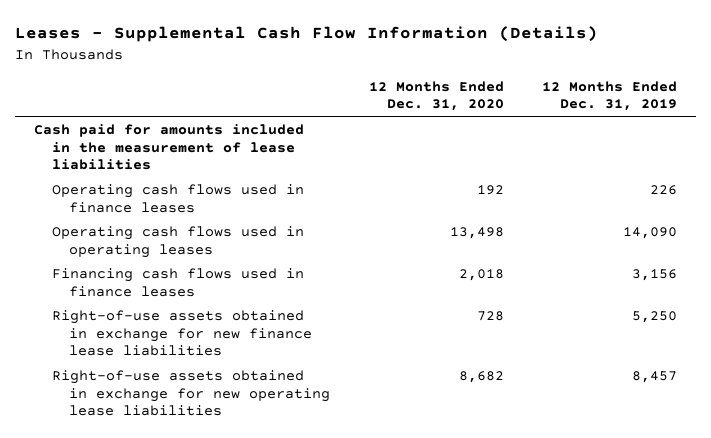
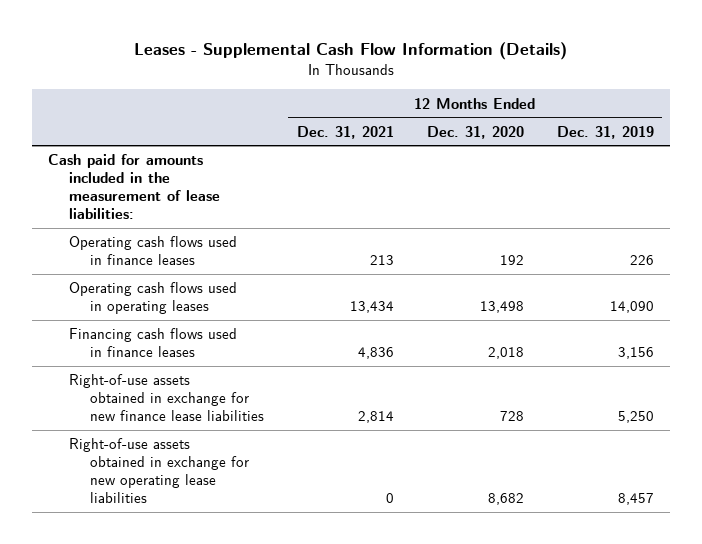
- | 12 Months Ended Dec. 31, 2020 | 12 Months Ended Dec. 31, 2019
+ | 12 Months Ended Dec. 31, 2021 | 12 Months Ended Dec. 31, 2020 | 12 Months Ended Dec. 31, 2019
- Cash paid for amounts included in the measurement of lease liabilities
+ Cash paid for amounts included in the measurement of lease liabilities:

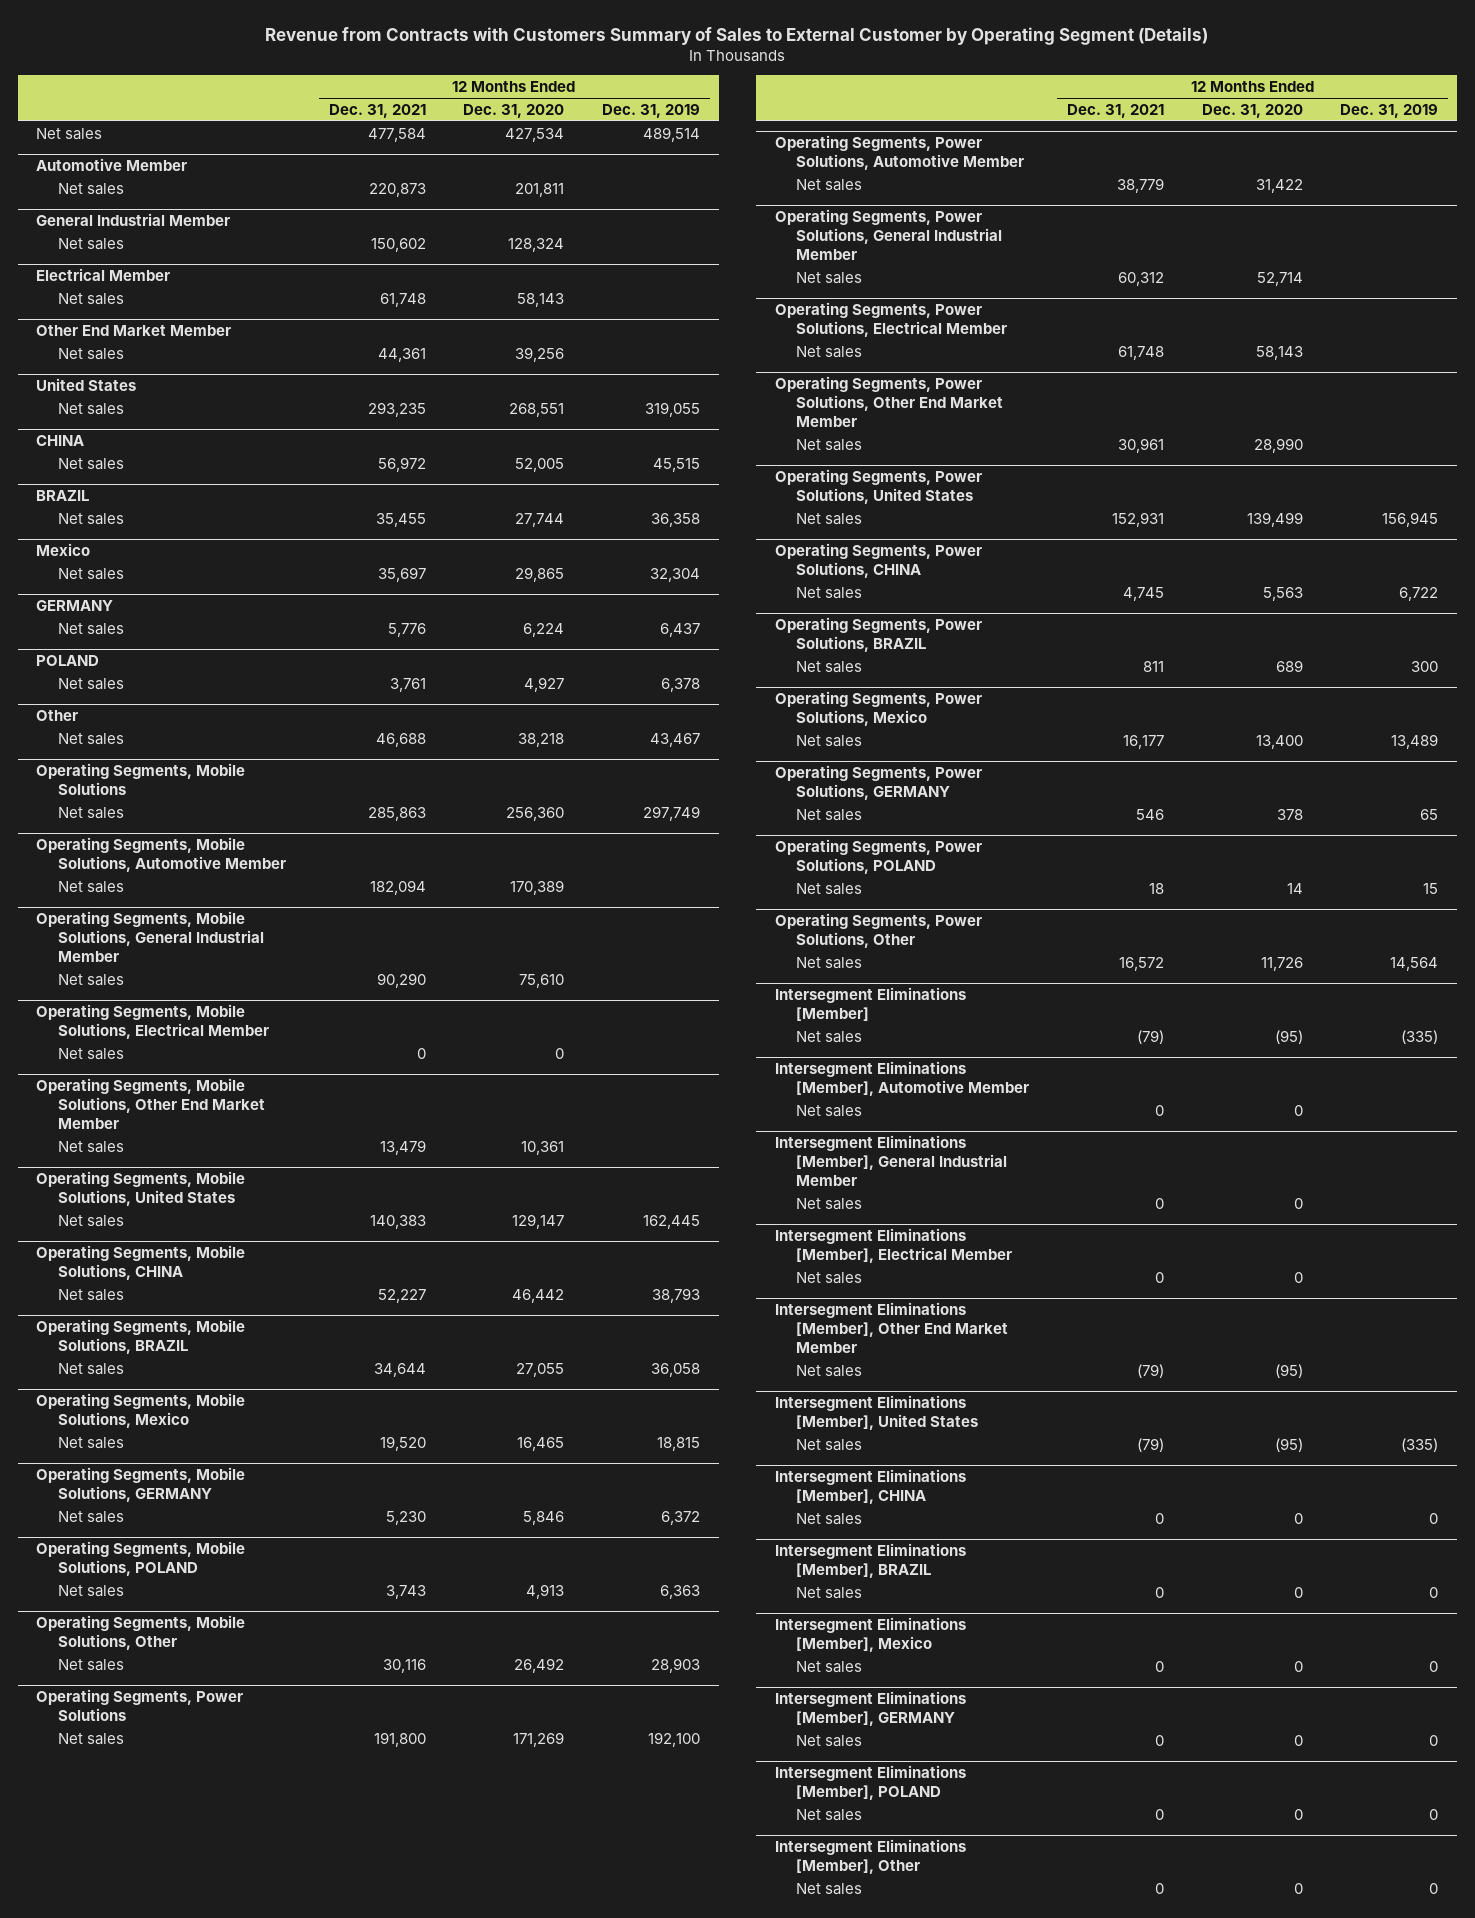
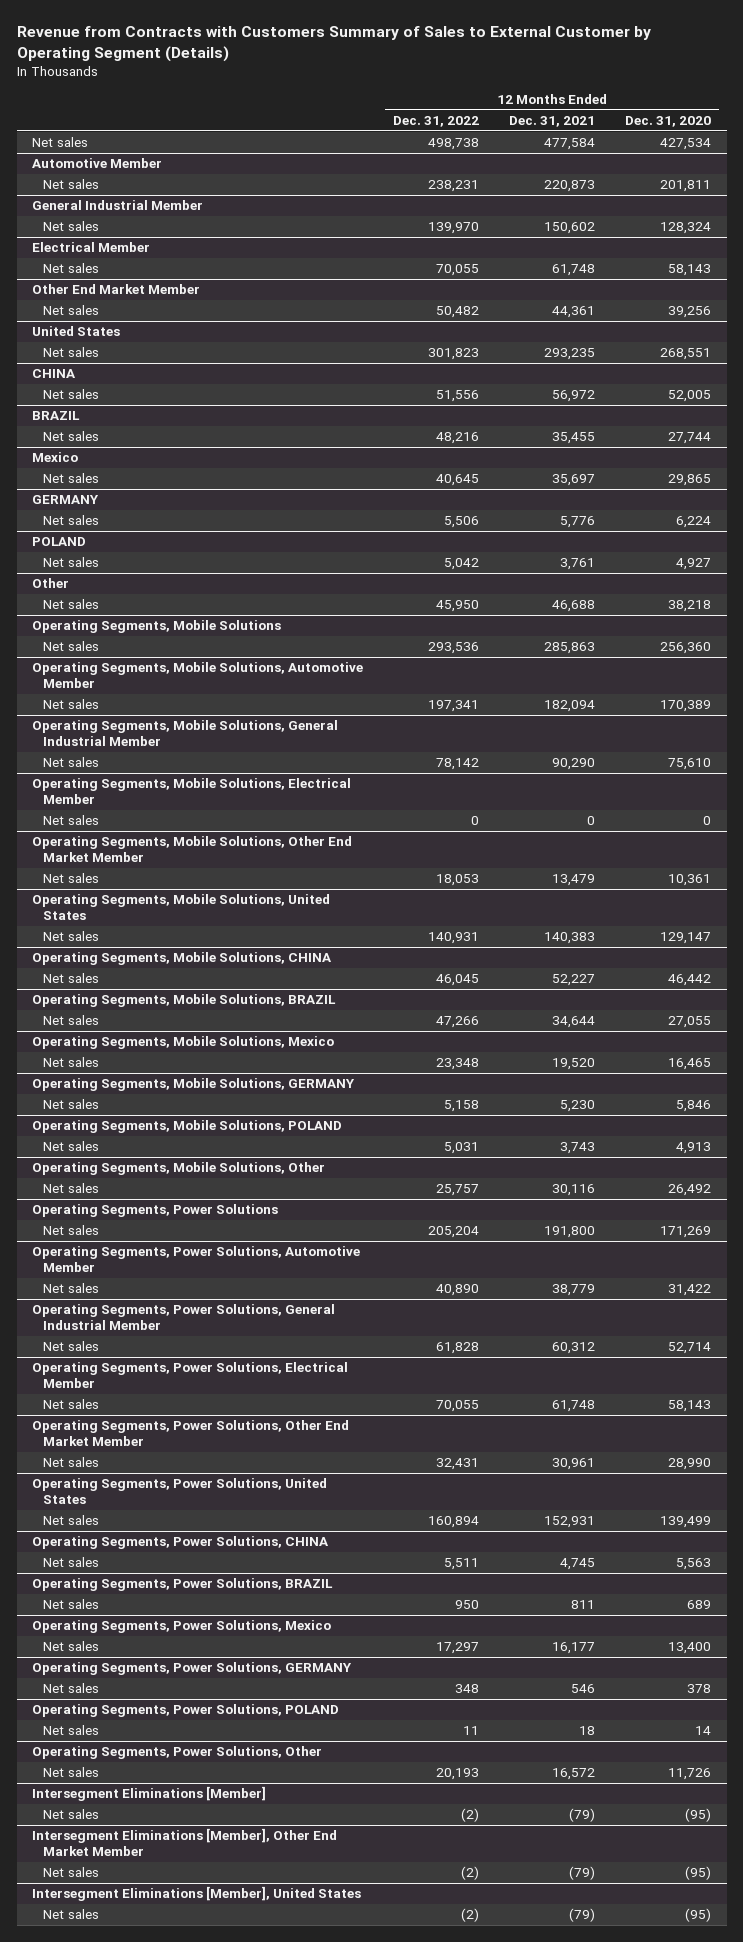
- | 12 Months Ended Dec. 31, 2021 | 12 Months Ended Dec. 31, 2020 | 12 Months Ended Dec. 31, 2019
+ | 12 Months Ended Dec. 31, 2022 | 12 Months Ended Dec. 31, 2021 | 12 Months Ended Dec. 31, 2020
- Intersegment Eliminations [Member], Automotive Member
- Net sales | 0 | 0 |
- Intersegment Eliminations [Member], General Industrial Member
- Net sales | 0 | 0 |
- Intersegment Eliminations [Member], Electrical Member
- Net sales | 0 | 0 |
- Intersegment Eliminations [Member], CHINA
- Net sales | 0 | 0 | 0
- Intersegment Eliminations [Member], BRAZIL
- Net sales | 0 | 0 | 0
- Intersegment Eliminations [Member], Mexico
- Net sales | 0 | 0 | 0
- Intersegment Eliminations [Member], GERMANY
- Net sales | 0 | 0 | 0
- Intersegment Eliminations [Member], POLAND
- Net sales | 0 | 0 | 0
- Intersegment Eliminations [Member], Other
- Net sales | 0 | 0 | 0

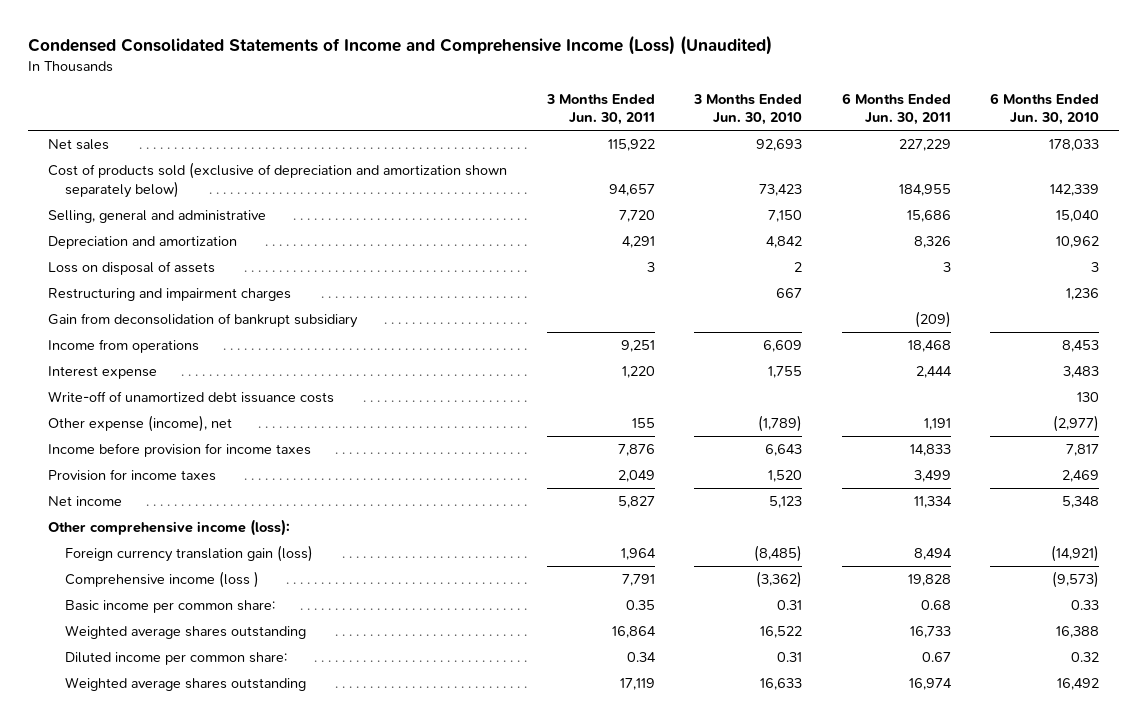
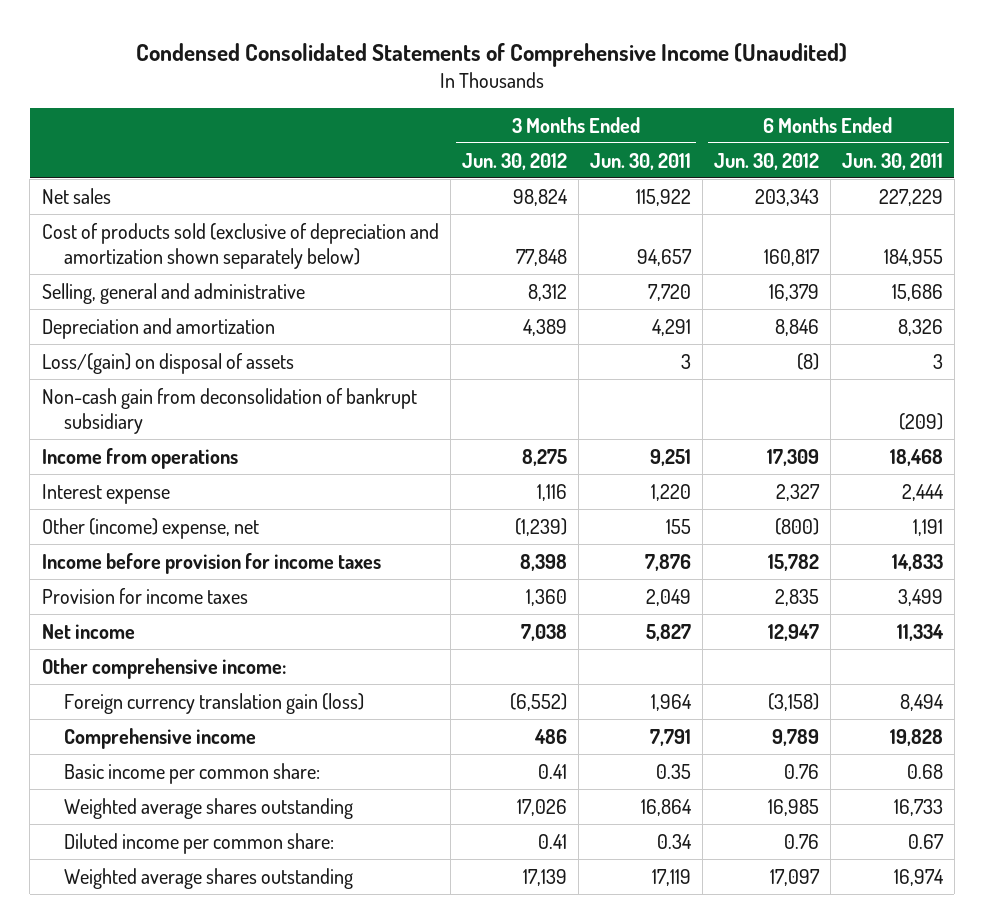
- Condensed Consolidated Statements of Income and Comprehensive Income (Loss) (Unaudited)
+ Condensed Consolidated Statements of Comprehensive Income (Unaudited)
- | 3 Months Ended Jun. 30, 2011 | 3 Months Ended Jun. 30, 2010 | 6 Months Ended Jun. 30, 2011 | 6 Months Ended Jun. 30, 2010
+ | 3 Months Ended Jun. 30, 2012 | 3 Months Ended Jun. 30, 2011 | 6 Months Ended Jun. 30, 2012 | 6 Months Ended Jun. 30, 2011
- Loss on disposal of assets | 3 | 2 | 3 | 3
- Restructuring and impairment charges | | 667 | | 1,236
- Gain from deconsolidation of bankrupt subsidiary | | | (209) |
+ Loss/(gain) on disposal of assets | | 3 | (8) | 3
+ Non-cash gain from deconsolidation of bankrupt subsidiary | | | | (209)
- Write-off of unamortized debt issuance costs | | | | 130
- Other expense (income), net | 155 | (1,789) | 1,191 | (2,977)
+ Other (income) expense, net | (1,239) | 155 | (800) | 1,191
- Other comprehensive income (loss):
+ Other comprehensive income:
- Comprehensive income (loss ) | 7,791 | (3,362) | 19,828 | (9,573)
+ Comprehensive income | 486 | 7,791 | 9,789 | 19,828

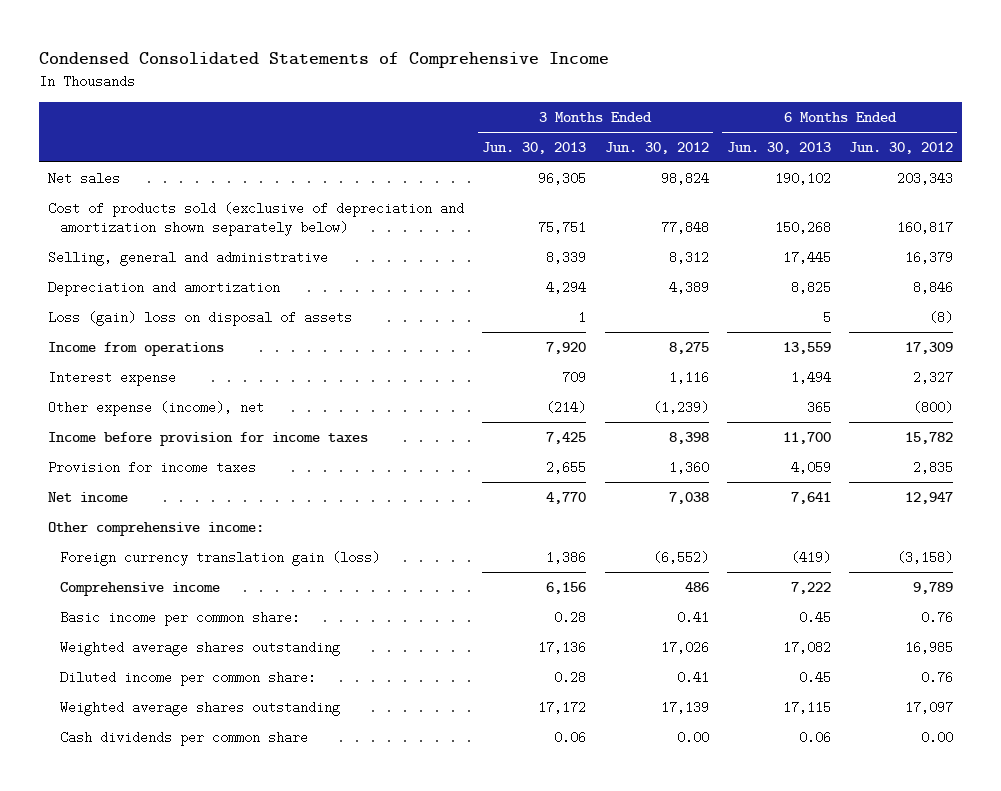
- Condensed Consolidated Statements of Comprehensive Income (Unaudited)
+ Condensed Consolidated Statements of Comprehensive Income
- | 3 Months Ended Jun. 30, 2012 | 3 Months Ended Jun. 30, 2011 | 6 Months Ended Jun. 30, 2012 | 6 Months Ended Jun. 30, 2011
+ | 3 Months Ended Jun. 30, 2013 | 3 Months Ended Jun. 30, 2012 | 6 Months Ended Jun. 30, 2013 | 6 Months Ended Jun. 30, 2012
- Loss/(gain) on disposal of assets | | 3 | (8) | 3
- Non-cash gain from deconsolidation of bankrupt subsidiary | | | | (209)
+ Loss (gain) loss on disposal of assets | 1 | | 5 | (8)
- Other (income) expense, net | (1,239) | 155 | (800) | 1,191
+ Other expense (income), net | (214) | (1,239) | 365 | (800)
+ Cash dividends per common share | 0.06 | 0.00 | 0.06 | 0.00

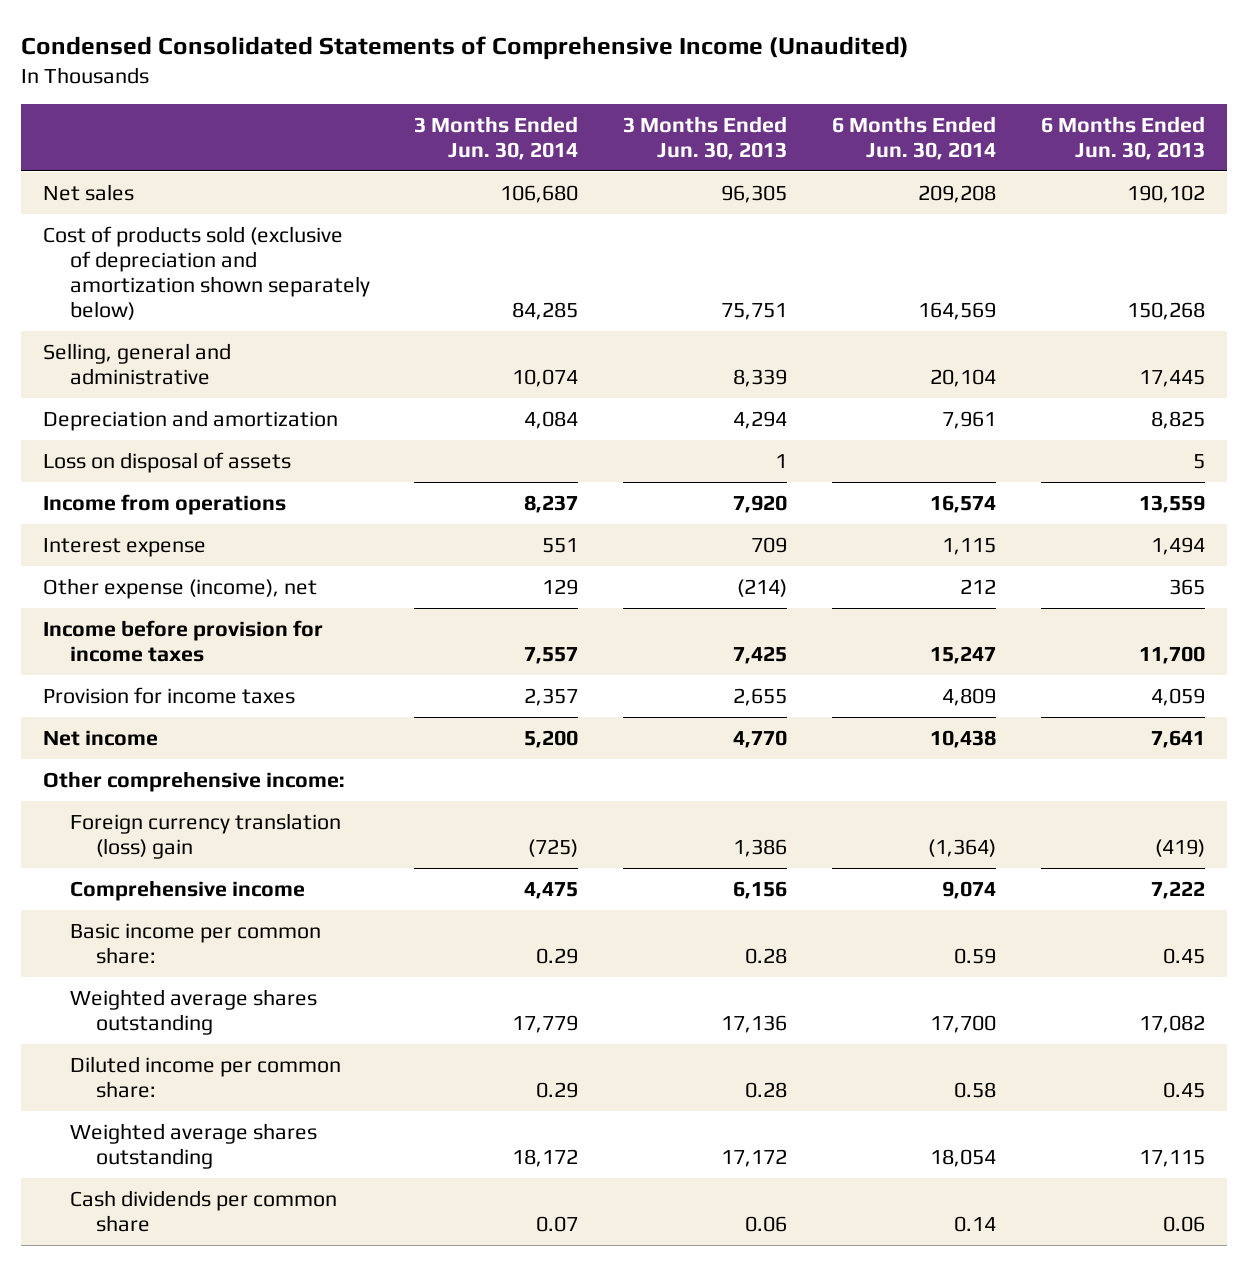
- Condensed Consolidated Statements of Comprehensive Income
+ Condensed Consolidated Statements of Comprehensive Income (Unaudited)
- | 3 Months Ended Jun. 30, 2013 | 3 Months Ended Jun. 30, 2012 | 6 Months Ended Jun. 30, 2013 | 6 Months Ended Jun. 30, 2012
+ | 3 Months Ended Jun. 30, 2014 | 3 Months Ended Jun. 30, 2013 | 6 Months Ended Jun. 30, 2014 | 6 Months Ended Jun. 30, 2013
- Loss (gain) loss on disposal of assets | 1 | | 5 | (8)
+ Loss on disposal of assets | | 1 | | 5
- Foreign currency translation gain (loss) | 1,386 | (6,552) | (419) | (3,158)
+ Foreign currency translation (loss) gain | (725) | 1,386 | (1,364) | (419)

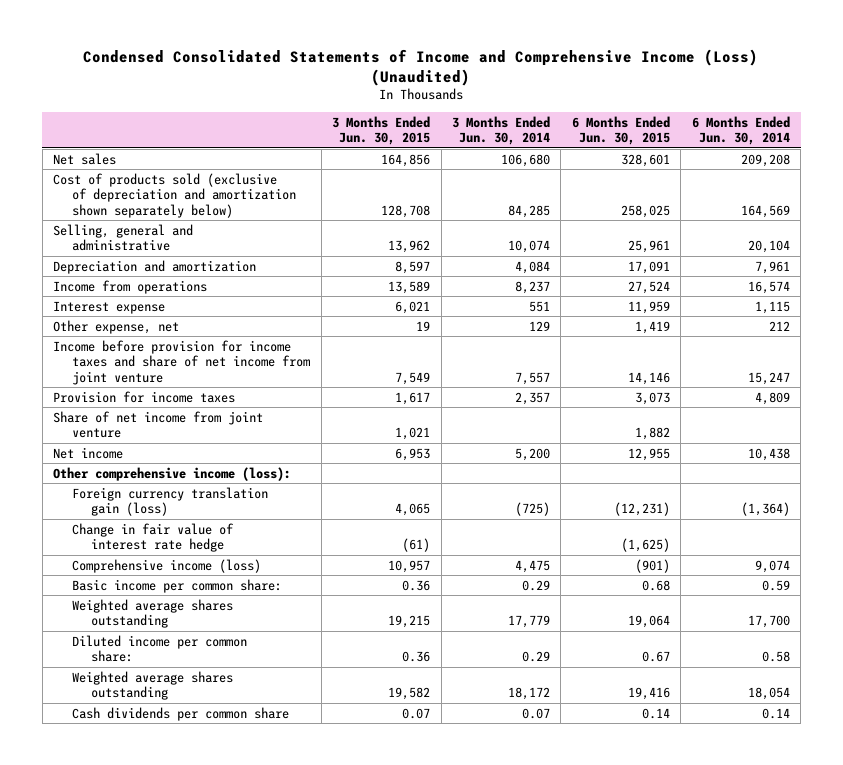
- Condensed Consolidated Statements of Comprehensive Income (Unaudited)
+ Condensed Consolidated Statements of Income and Comprehensive Income (Loss) (Unaudited)
- | 3 Months Ended Jun. 30, 2014 | 3 Months Ended Jun. 30, 2013 | 6 Months Ended Jun. 30, 2014 | 6 Months Ended Jun. 30, 2013
+ | 3 Months Ended Jun. 30, 2015 | 3 Months Ended Jun. 30, 2014 | 6 Months Ended Jun. 30, 2015 | 6 Months Ended Jun. 30, 2014
- Loss on disposal of assets | | 1 | | 5
- Other expense (income), net | 129 | (214) | 212 | 365
- Income before provision for income taxes | 7,557 | 7,425 | 15,247 | 11,700
+ Other expense, net | 19 | 129 | 1,419 | 212
+ Income before provision for income taxes and share of net income from joint venture | 7,549 | 7,557 | 14,146 | 15,247
+ Share of net income from joint venture | 1,021 | | 1,882 |
- Other comprehensive income:
- Foreign currency translation (loss) gain | (725) | 1,386 | (1,364) | (419)
- Comprehensive income | 4,475 | 6,156 | 9,074 | 7,222
+ Other comprehensive income (loss):
+ Foreign currency translation gain (loss) | 4,065 | (725) | (12,231) | (1,364)
+ Change in fair value of interest rate hedge | (61) | | (1,625) |
+ Comprehensive income (loss) | 10,957 | 4,475 | (901) | 9,074

